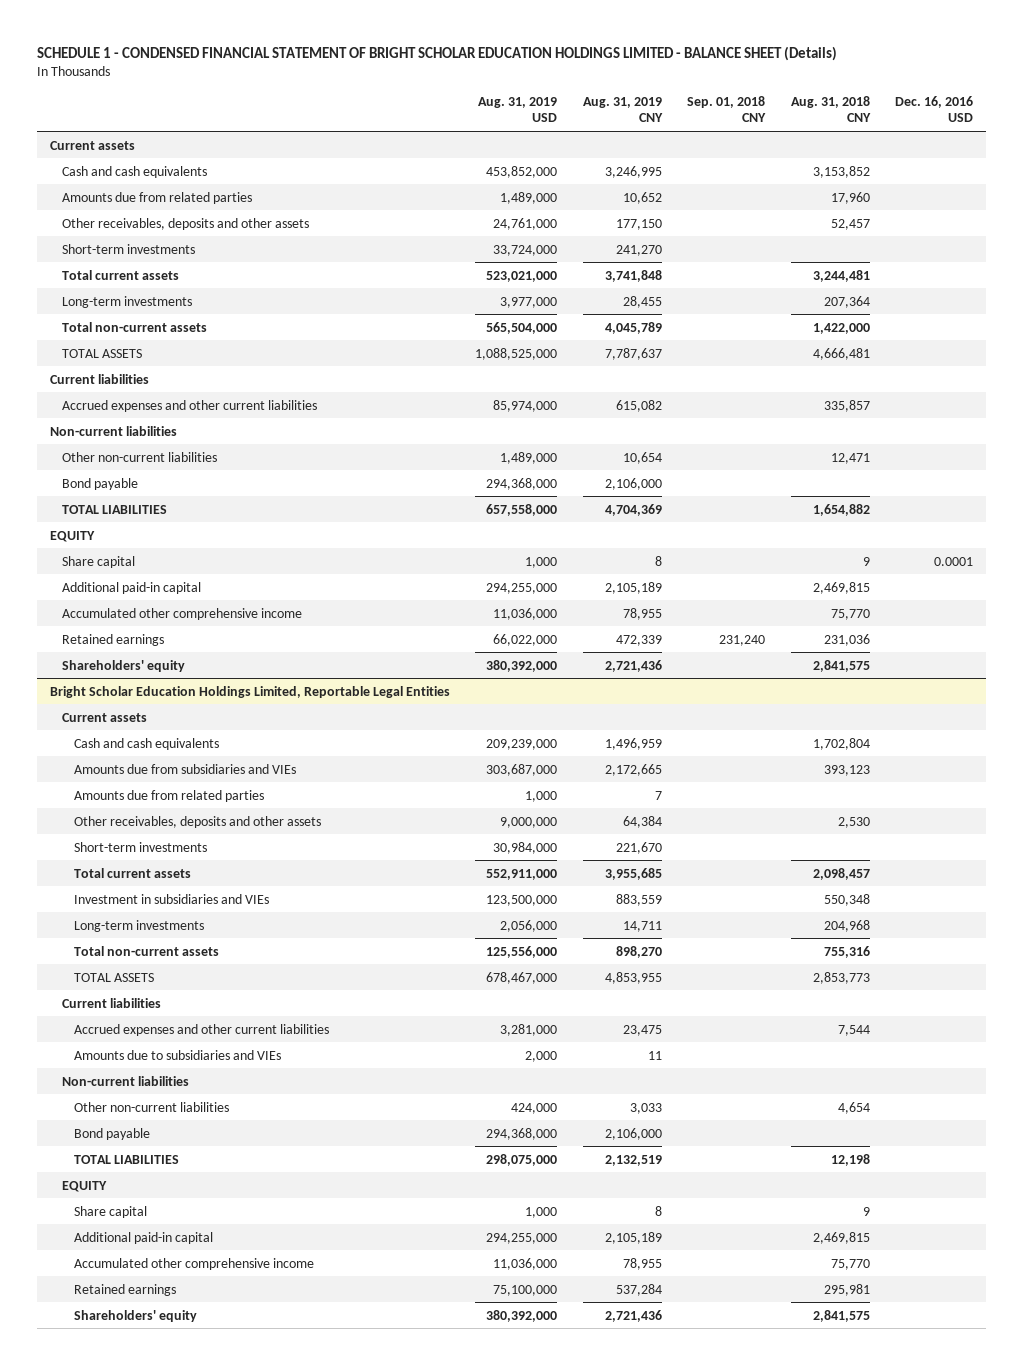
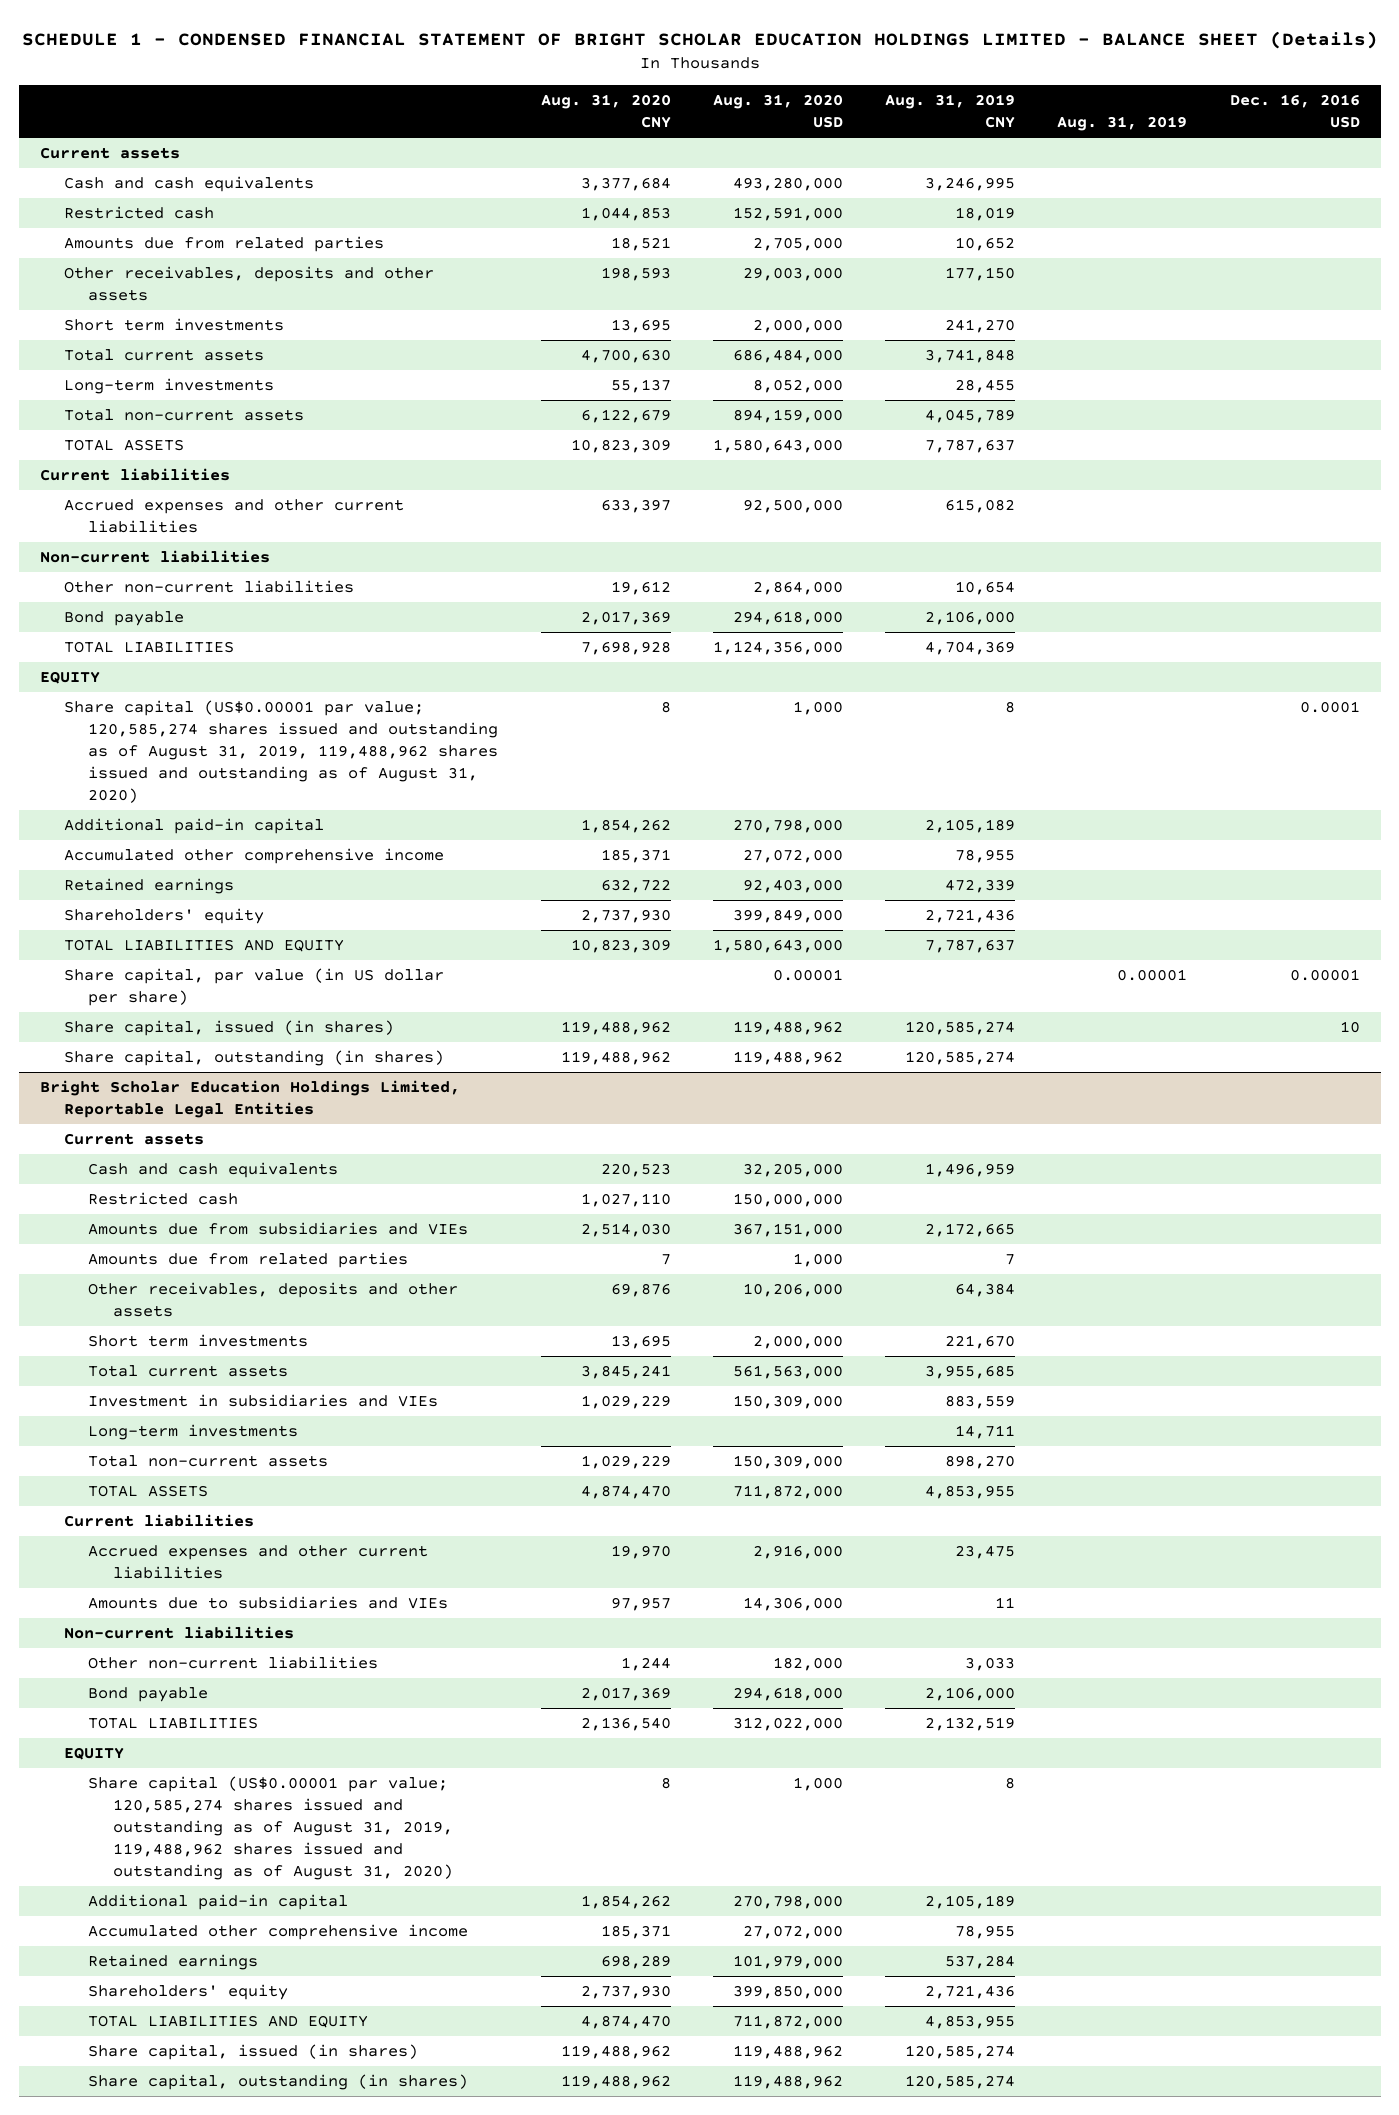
- | Aug. 31, 2019 USD | Aug. 31, 2019 CNY | Sep. 01, 2018 CNY | Aug. 31, 2018 CNY | Dec. 16, 2016 USD
+ | Aug. 31, 2020 CNY | Aug. 31, 2020 USD | Aug. 31, 2019 CNY | Aug. 31, 2019 | Dec. 16, 2016 USD
+ Restricted cash | 1,044,853 | 152,591,000 | 18,019 | |
- Short-term investments | 33,724,000 | 241,270 | | |
+ Short term investments | 13,695 | 2,000,000 | 241,270 | |
- Share capital | 1,000 | 8 | | 9 | 0.0001
+ Share capital (US$0.00001 par value; 120,585,274 shares issued and outstanding as of August 31, 2019, 119,488,962 shares issued and outstanding as of August 31, 2020) | 8 | 1,000 | 8 | | 0.0001
+ TOTAL LIABILITIES AND EQUITY | 10,823,309 | 1,580,643,000 | 7,787,637 | |
+ Share capital, par value (in US dollar per share) | | 0.00001 | | 0.00001 | 0.00001
+ Share capital, issued (in shares) | 119,488,962 | 119,488,962 | 120,585,274 | | 10
+ Share capital, outstanding (in shares) | 119,488,962 | 119,488,962 | 120,585,274 | |
@ Bright Scholar Education Holdings Limited, Reportable Legal Entities
+ Restricted cash | 1,027,110 | 150,000,000 | | |
- Short-term investments | 30,984,000 | 221,670 | | |
+ Short term investments | 13,695 | 2,000,000 | 221,670 | |
- Share capital | 1,000 | 8 | | 9 |
+ Share capital (US$0.00001 par value; 120,585,274 shares issued and outstanding as of August 31, 2019, 119,488,962 shares issued and outstanding as of August 31, 2020) | 8 | 1,000 | 8 | |
+ TOTAL LIABILITIES AND EQUITY | 4,874,470 | 711,872,000 | 4,853,955 | |
+ Share capital, issued (in shares) | 119,488,962 | 119,488,962 | 120,585,274 | |
+ Share capital, outstanding (in shares) | 119,488,962 | 119,488,962 | 120,585,274 | |

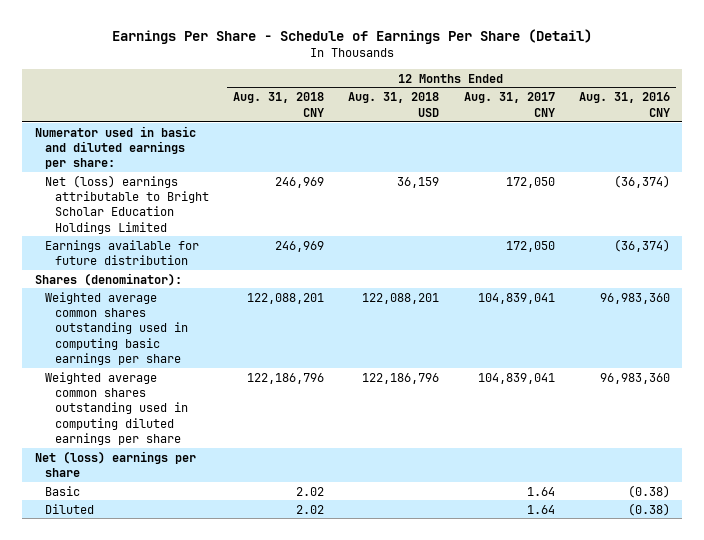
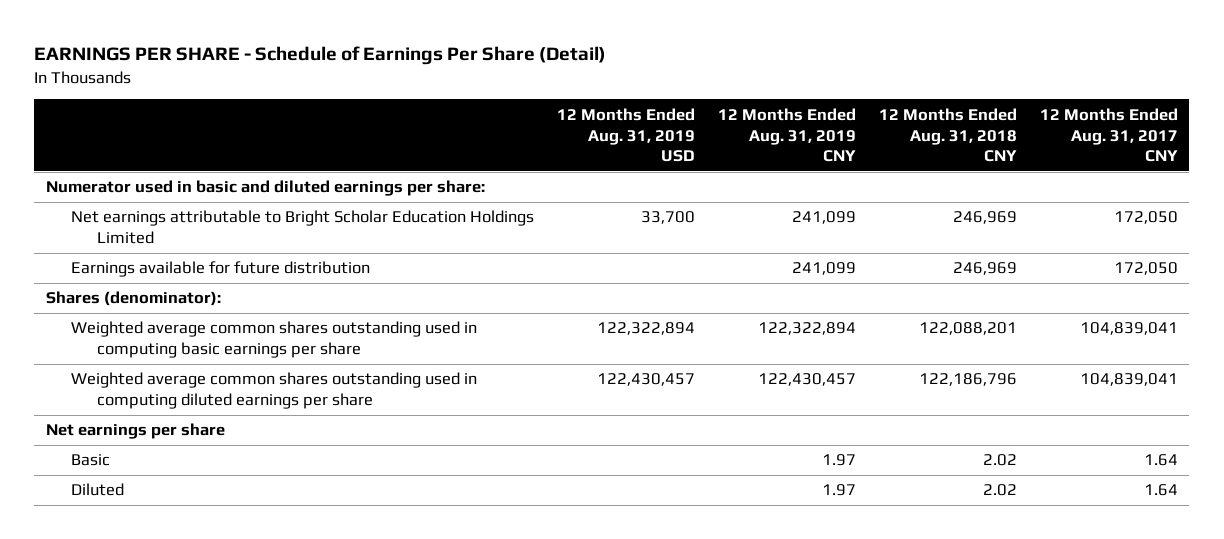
- Earnings Per Share - Schedule of Earnings Per Share (Detail)
+ EARNINGS PER SHARE - Schedule of Earnings Per Share (Detail)
- | 12 Months Ended Aug. 31, 2018 CNY | 12 Months Ended Aug. 31, 2018 USD | 12 Months Ended Aug. 31, 2017 CNY | 12 Months Ended Aug. 31, 2016 CNY
+ | 12 Months Ended Aug. 31, 2019 USD | 12 Months Ended Aug. 31, 2019 CNY | 12 Months Ended Aug. 31, 2018 CNY | 12 Months Ended Aug. 31, 2017 CNY
- Net (loss) earnings attributable to Bright Scholar Education Holdings Limited | 246,969 | 36,159 | 172,050 | (36,374)
+ Net earnings attributable to Bright Scholar Education Holdings Limited | 33,700 | 241,099 | 246,969 | 172,050
- Net (loss) earnings per share
+ Net earnings per share

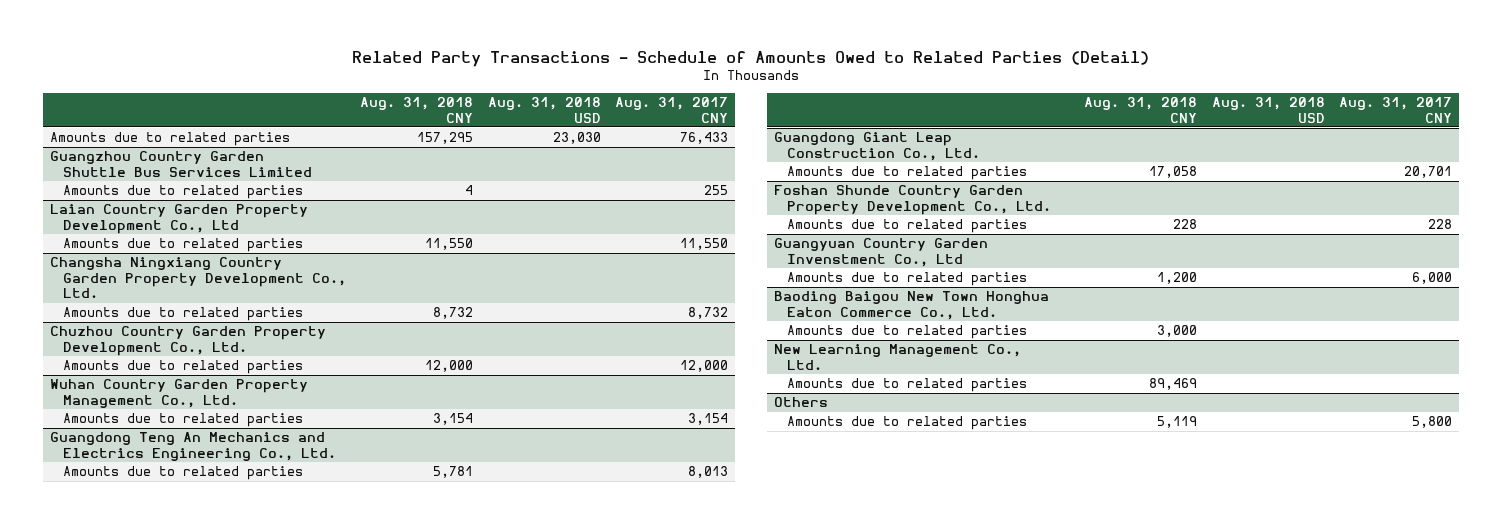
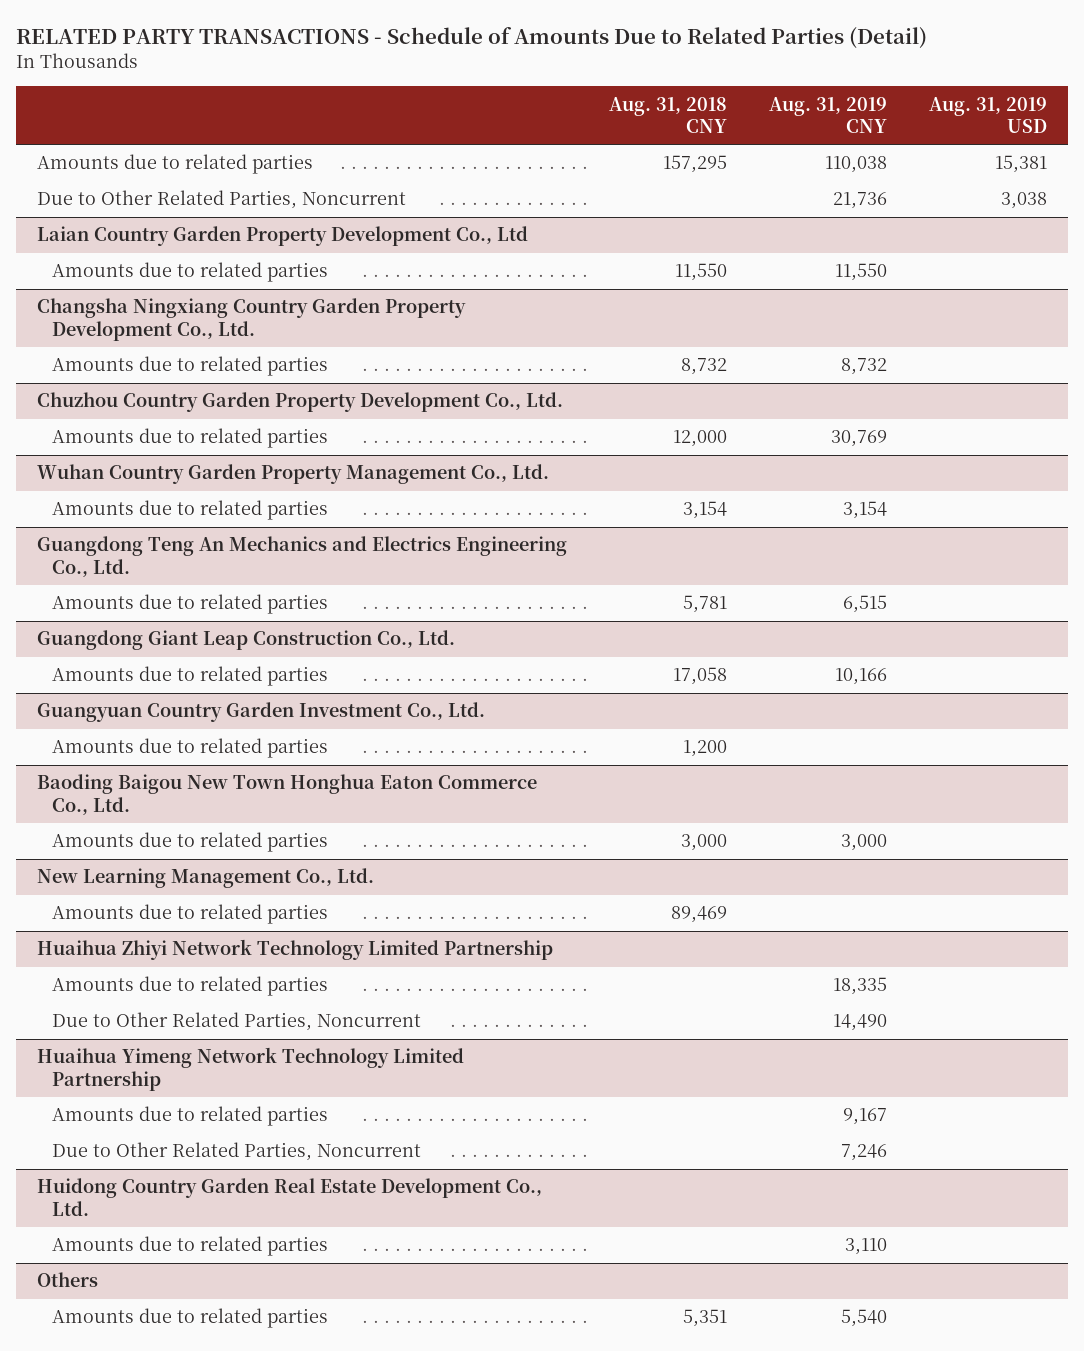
- Related Party Transactions - Schedule of Amounts Owed to Related Parties (Detail)
+ RELATED PARTY TRANSACTIONS - Schedule of Amounts Due to Related Parties (Detail)
- | Aug. 31, 2018 CNY | Aug. 31, 2018 USD | Aug. 31, 2017 CNY
+ | Aug. 31, 2018 CNY | Aug. 31, 2019 CNY | Aug. 31, 2019 USD
- Guangzhou Country Garden Shuttle Bus Services Limited
- Amounts due to related parties | 4 | | 255
+ Due to Other Related Parties, Noncurrent | | 21,736 | 3,038
- Foshan Shunde Country Garden Property Development Co., Ltd.
- Amounts due to related parties | 228 | | 228
- Guangyuan Country Garden Invenstment Co., Ltd
+ Guangyuan Country Garden Investment Co., Ltd.
+ Huaihua Zhiyi Network Technology Limited Partnership
+ Amounts due to related parties | | 18,335 |
+ Due to Other Related Parties, Noncurrent | | 14,490 |
+ Huaihua Yimeng Network Technology Limited Partnership
+ Amounts due to related parties | | 9,167 |
+ Due to Other Related Parties, Noncurrent | | 7,246 |
+ Huidong Country Garden Real Estate Development Co., Ltd.
+ Amounts due to related parties | | 3,110 |
@ Others
- Amounts due to related parties | 5,119 | | 5,800
+ Amounts due to related parties | 5,351 | 5,540 |

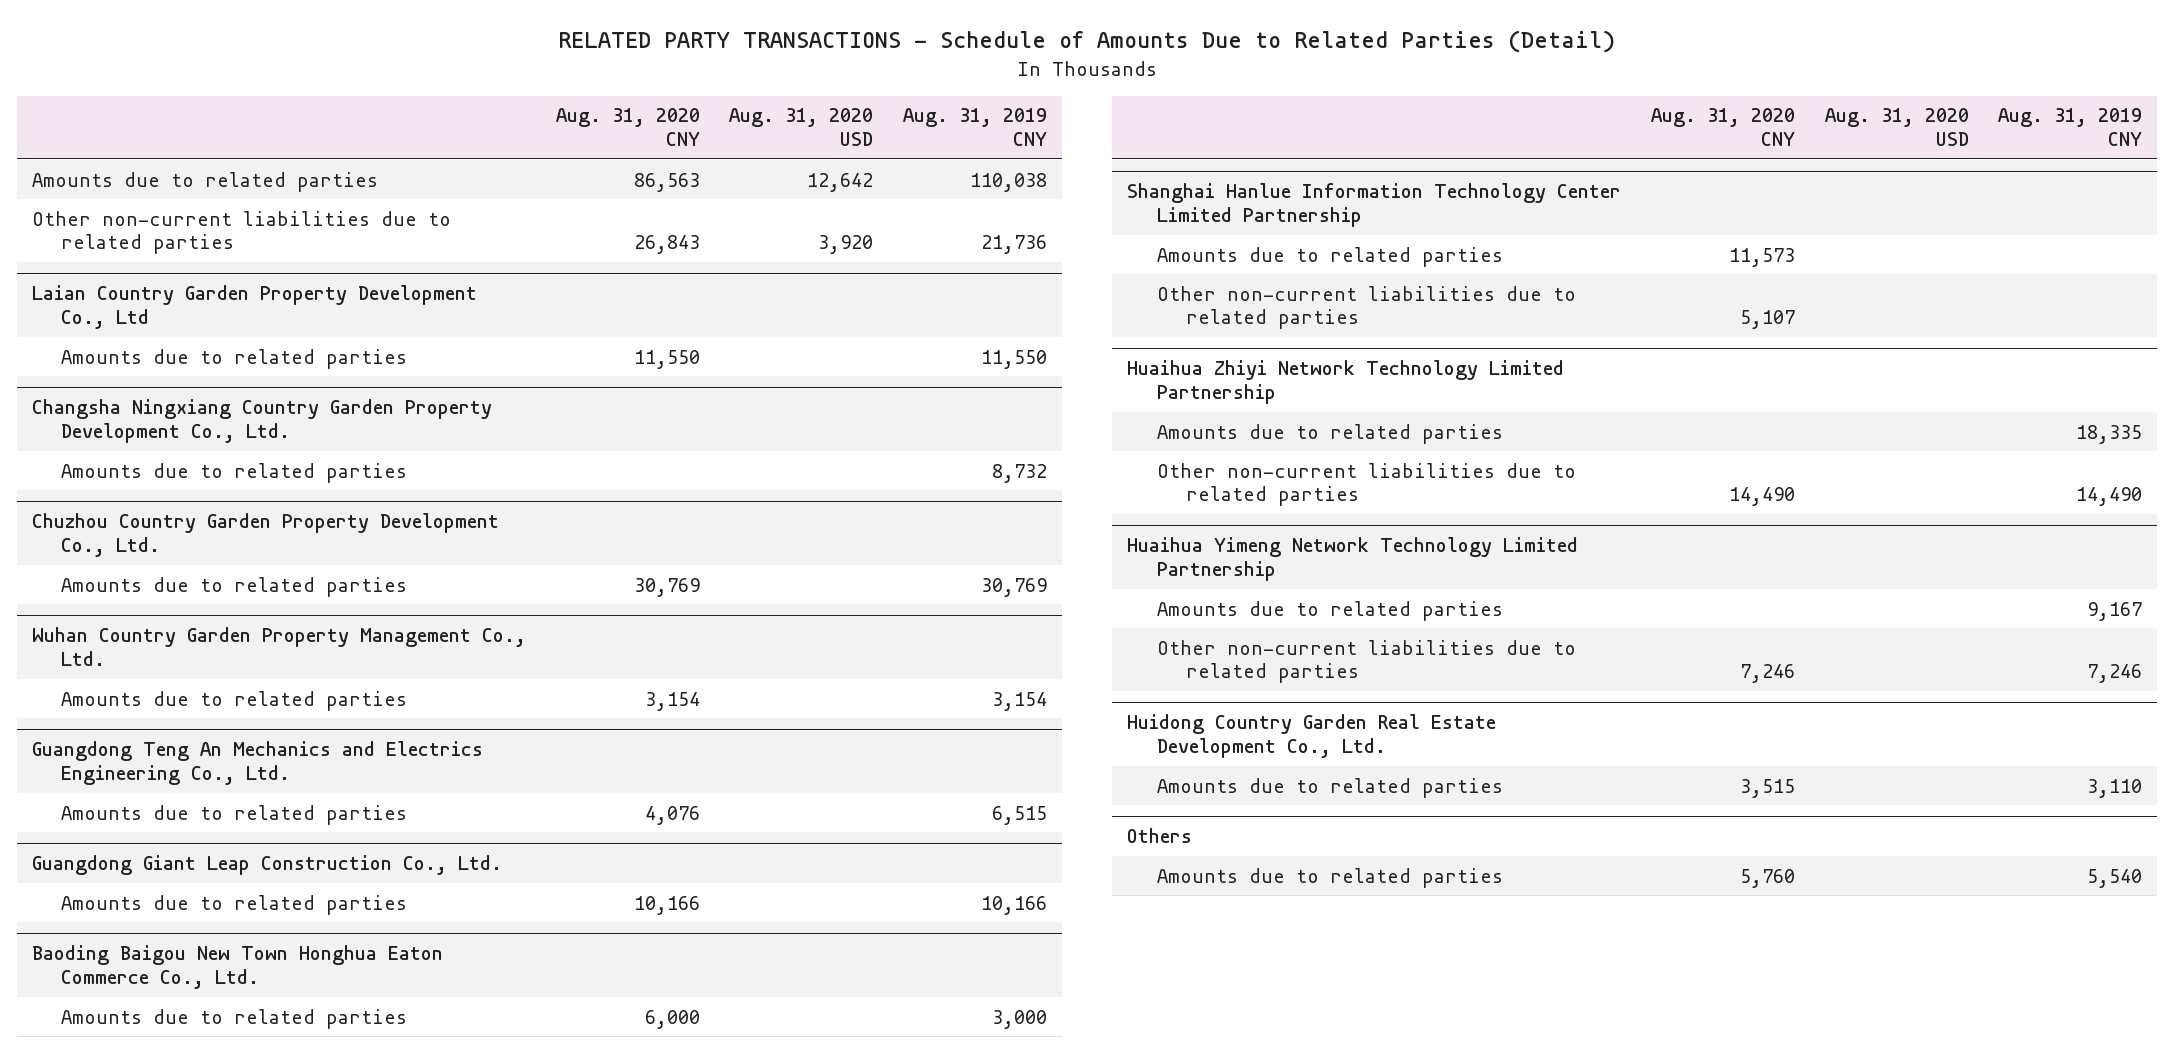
- | Aug. 31, 2018 CNY | Aug. 31, 2019 CNY | Aug. 31, 2019 USD
+ | Aug. 31, 2020 CNY | Aug. 31, 2020 USD | Aug. 31, 2019 CNY
- Due to Other Related Parties, Noncurrent | | 21,736 | 3,038
+ Other non-current liabilities due to related parties | 26,843 | 3,920 | 21,736
- Guangyuan Country Garden Investment Co., Ltd.
- Amounts due to related parties | 1,200 | |
- New Learning Management Co., Ltd.
+ Shanghai Hanlue Information Technology Center Limited Partnership
+ Other non-current liabilities due to related parties | 5,107 | |
@ Huaihua Zhiyi Network Technology Limited Partnership
- Due to Other Related Parties, Noncurrent | | 14,490 |
+ Other non-current liabilities due to related parties | 14,490 | | 14,490
@ Huaihua Yimeng Network Technology Limited Partnership
- Due to Other Related Parties, Noncurrent | | 7,246 |
+ Other non-current liabilities due to related parties | 7,246 | | 7,246

